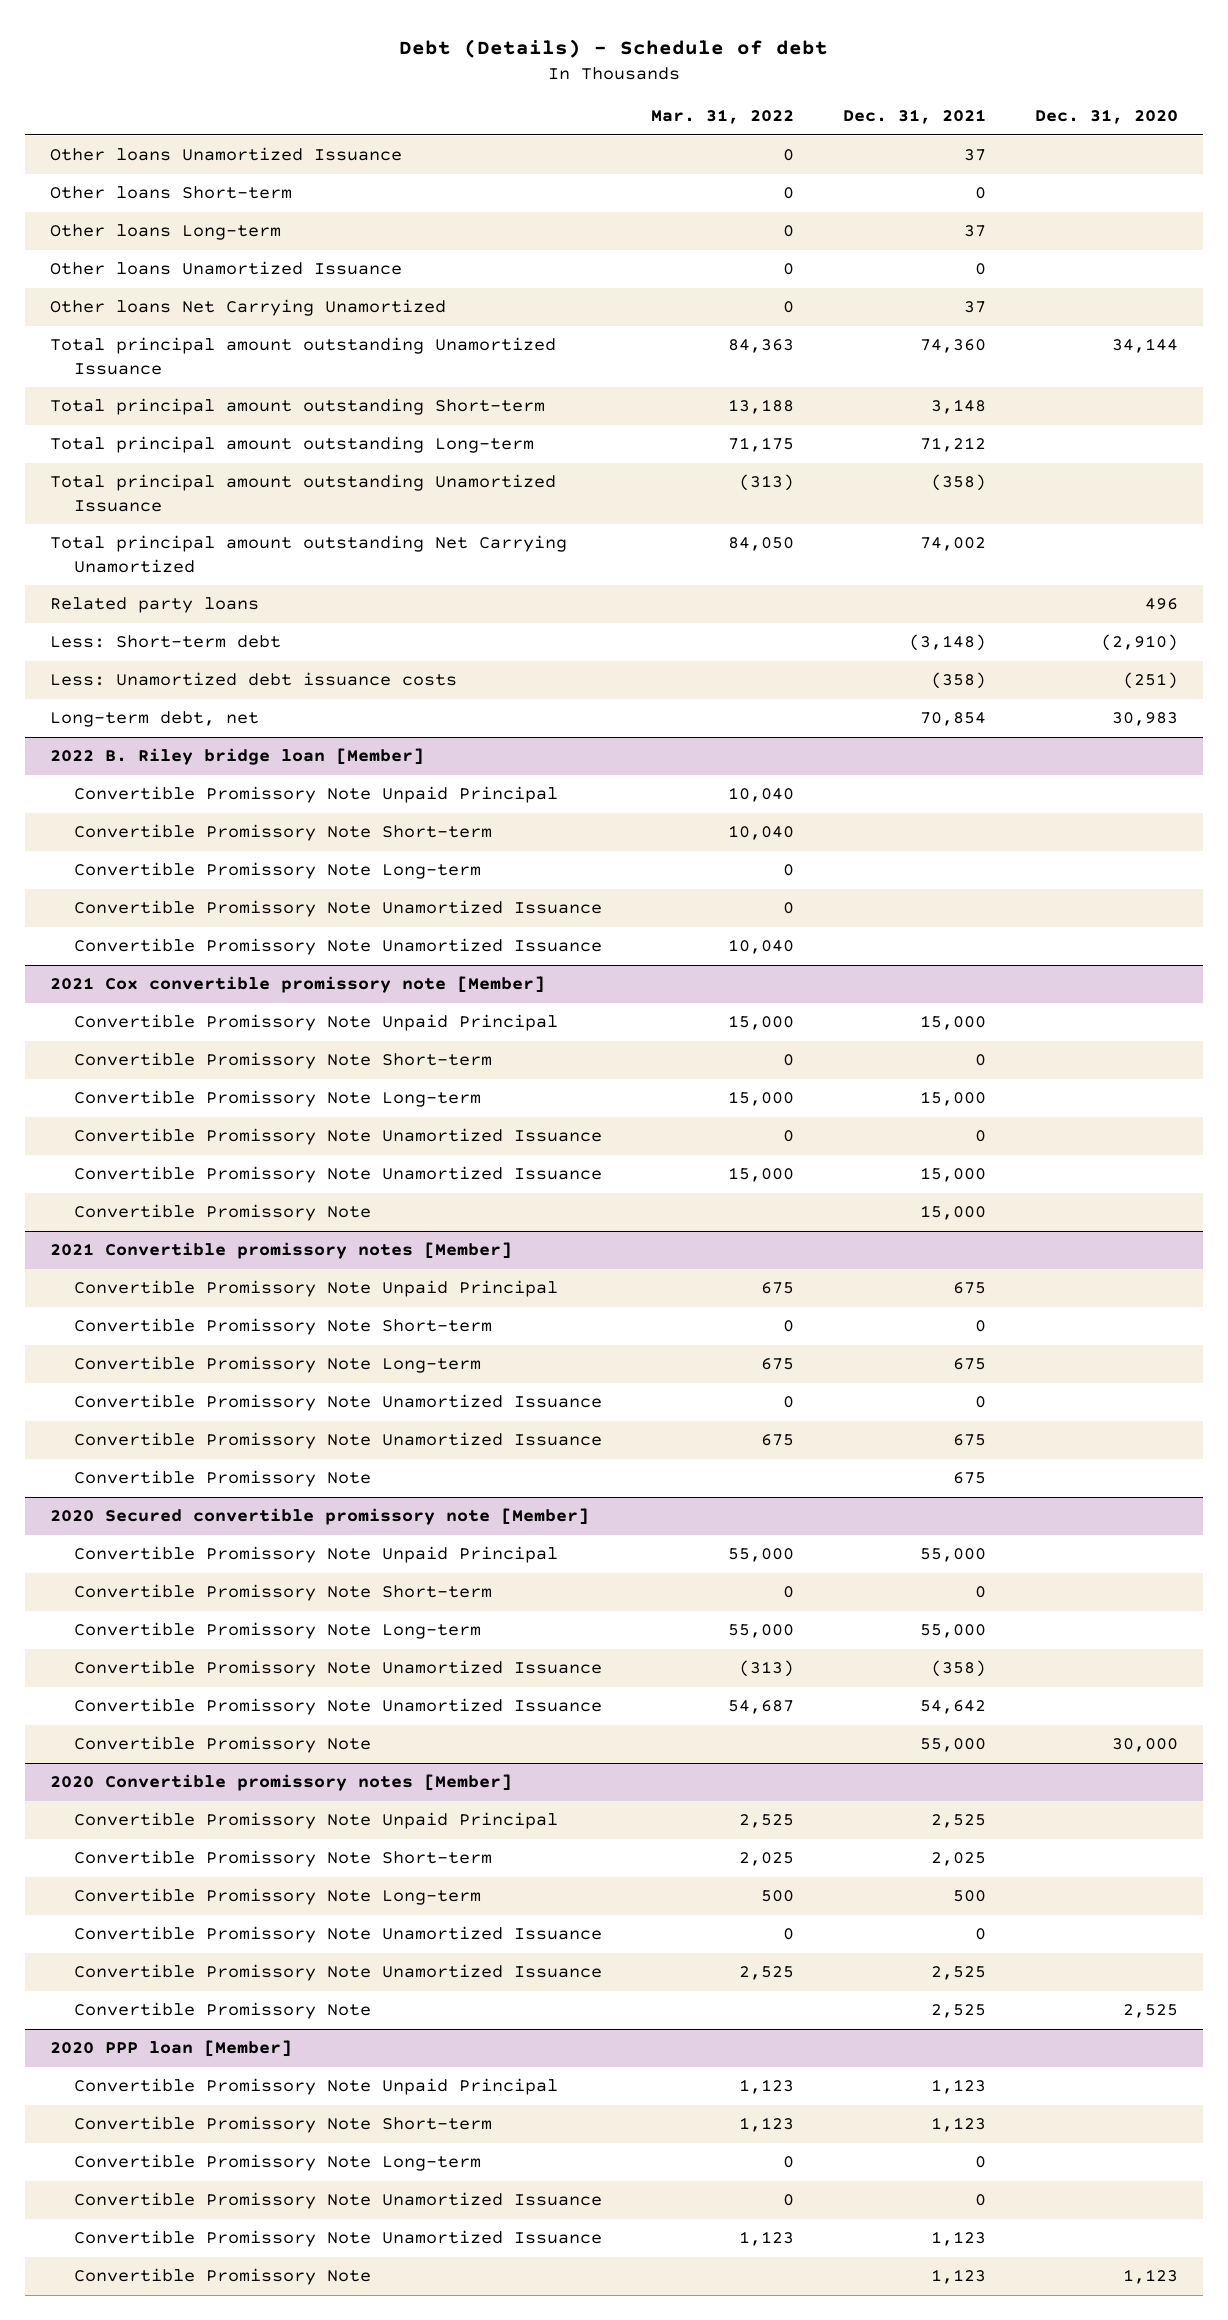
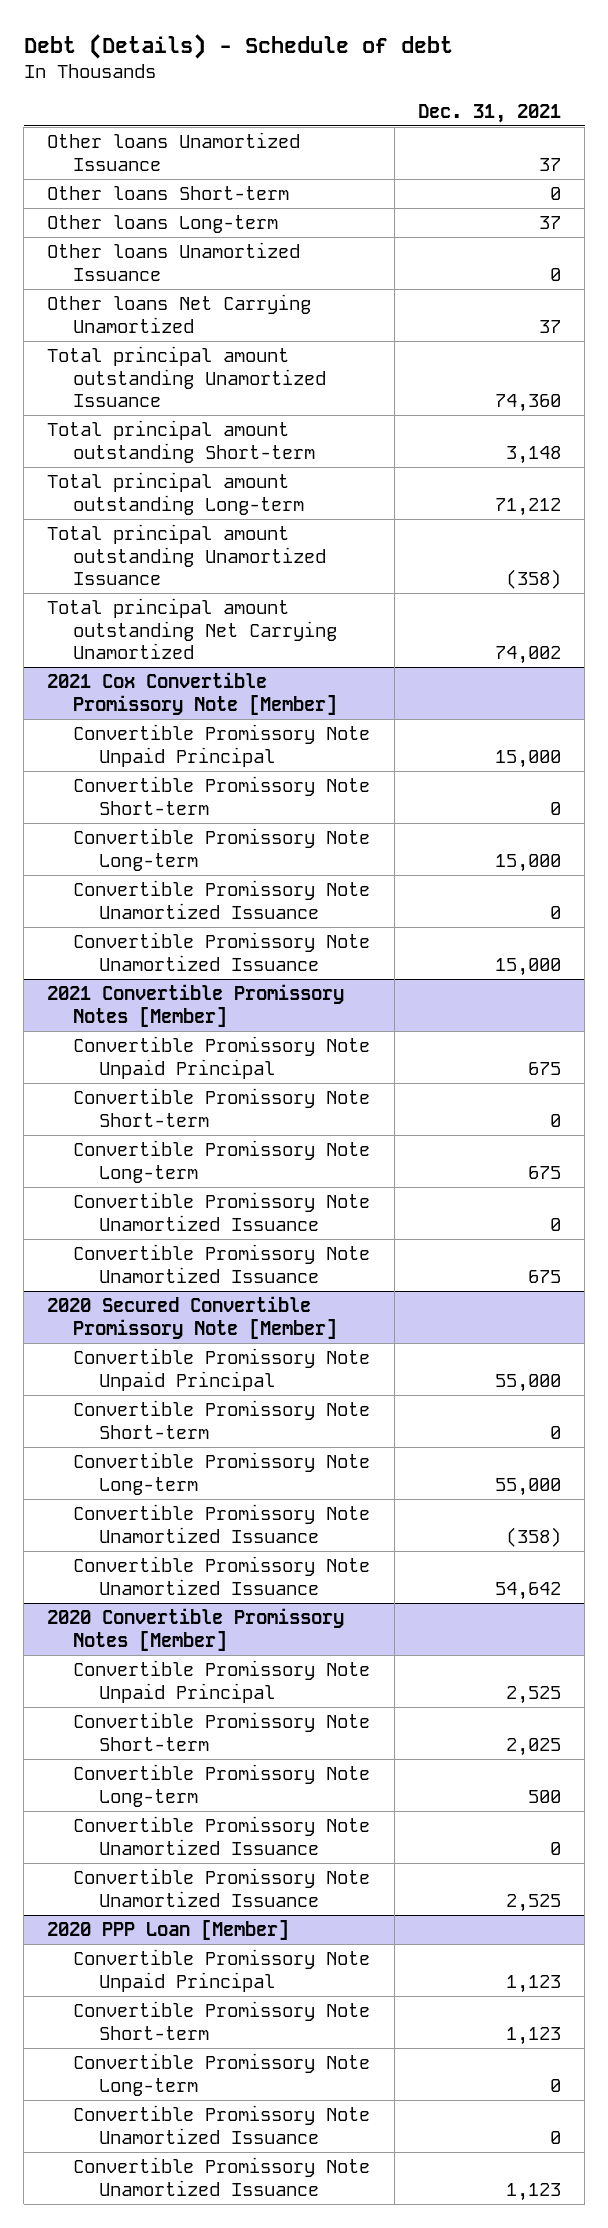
- | Mar. 31, 2022 | Dec. 31, 2021 | Dec. 31, 2020
+ | Dec. 31, 2021
- Related party loans | | | 496
- Less: Short-term debt | | (3,148) | (2,910)
- Less: Unamortized debt issuance costs | | (358) | (251)
- Long-term debt, net | | 70,854 | 30,983
- 2022 B. Riley bridge loan [Member]
- Convertible Promissory Note Unpaid Principal | 10,040 | |
- Convertible Promissory Note Short-term | 10,040 | |
- Convertible Promissory Note Long-term | 0 | |
- Convertible Promissory Note Unamortized Issuance | 0 | |
- Convertible Promissory Note Unamortized Issuance | 10,040 | |
- 2021 Cox convertible promissory note [Member]
+ 2021 Cox Convertible Promissory Note [Member]
- Convertible Promissory Note | | 15,000 |
- 2021 Convertible promissory notes [Member]
+ 2021 Convertible Promissory Notes [Member]
- Convertible Promissory Note | | 675 |
- 2020 Secured convertible promissory note [Member]
+ 2020 Secured Convertible Promissory Note [Member]
- Convertible Promissory Note | | 55,000 | 30,000
- 2020 Convertible promissory notes [Member]
+ 2020 Convertible Promissory Notes [Member]
- Convertible Promissory Note | | 2,525 | 2,525
- 2020 PPP loan [Member]
+ 2020 PPP Loan [Member]
- Convertible Promissory Note | | 1,123 | 1,123

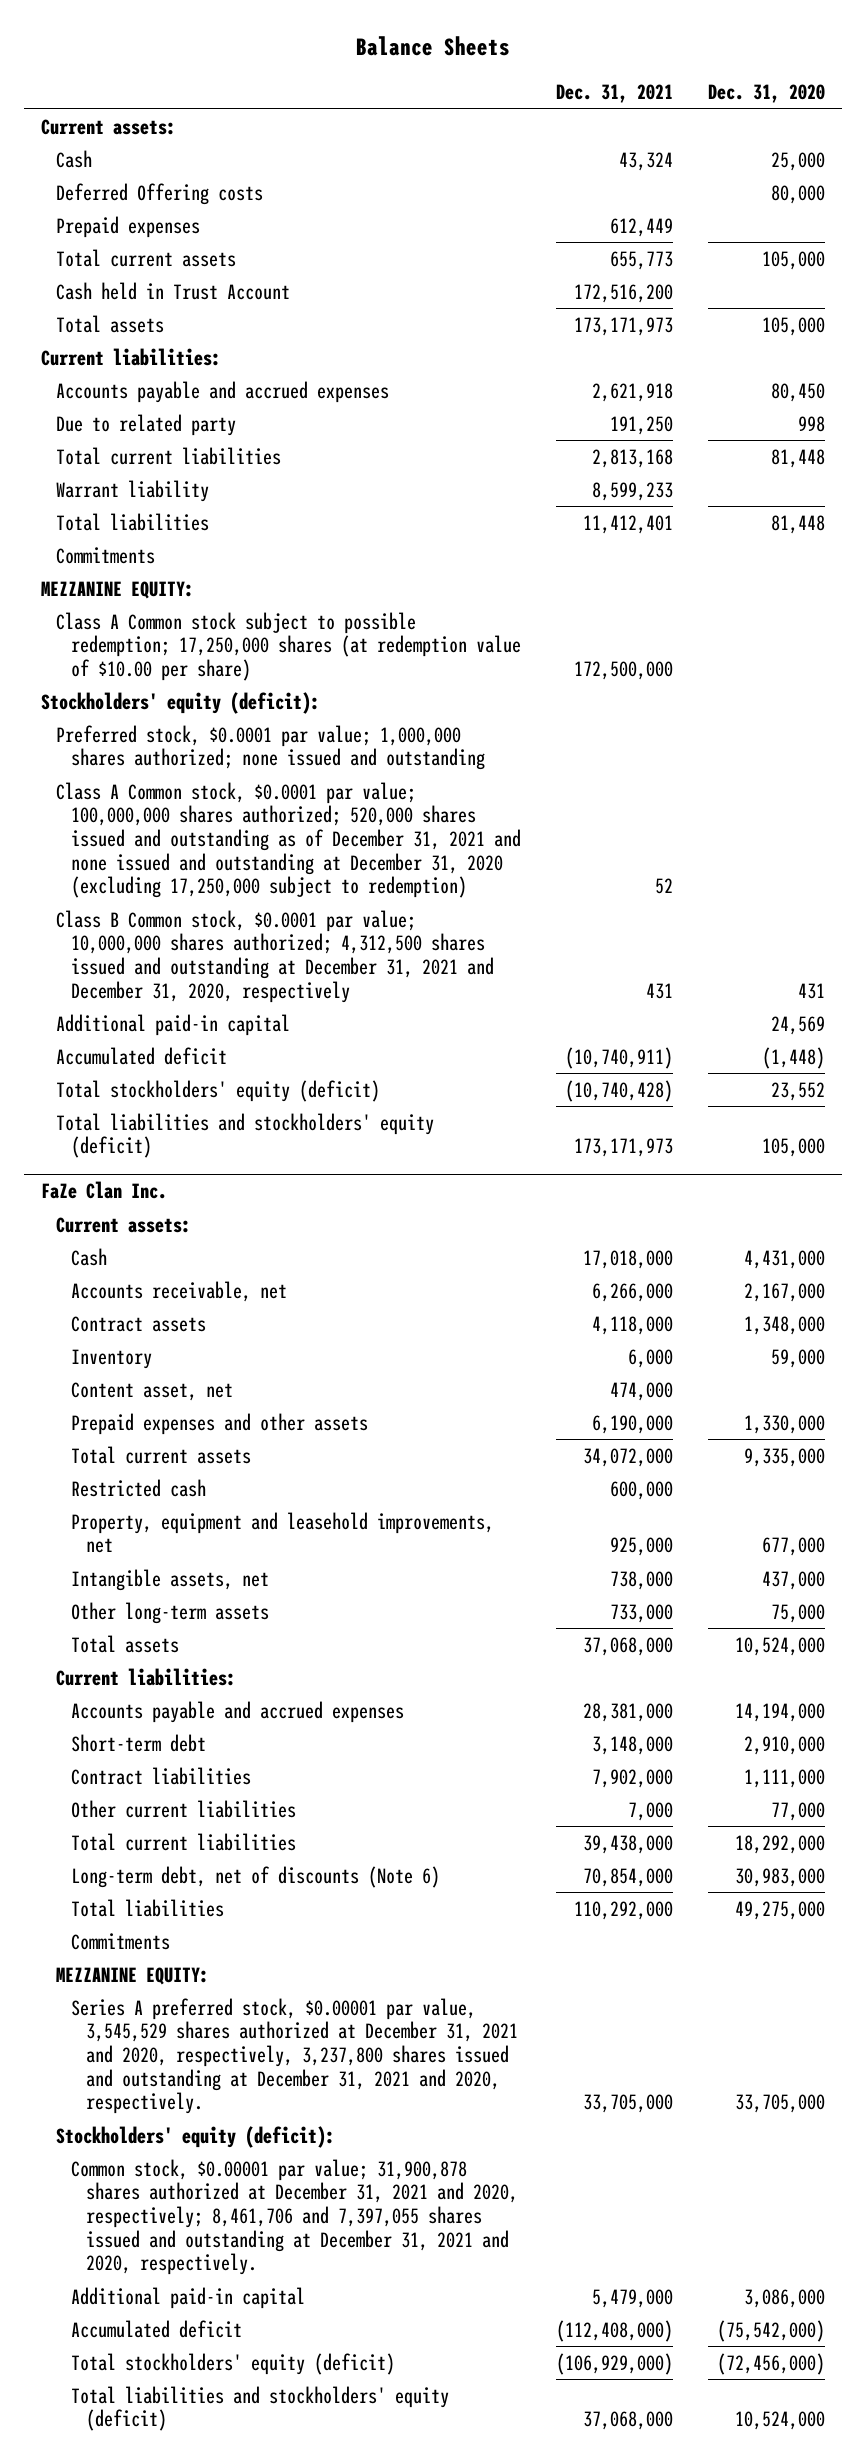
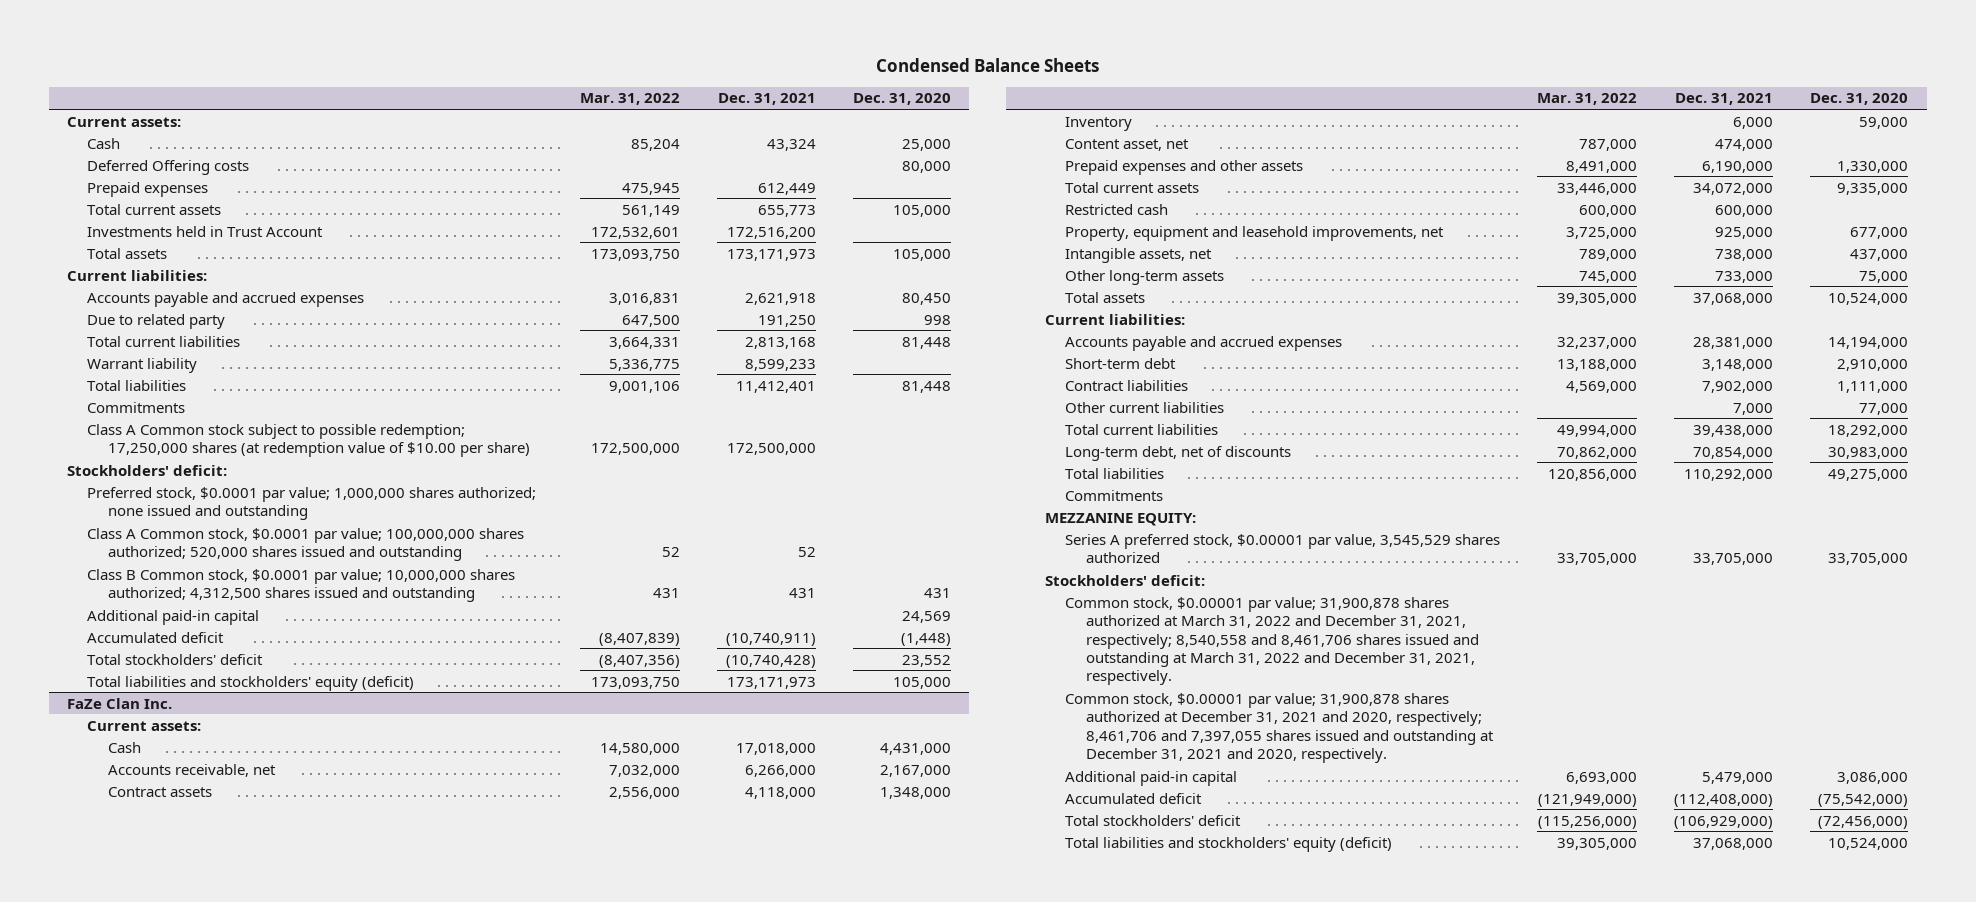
- Balance Sheets
+ Condensed Balance Sheets
- | Dec. 31, 2021 | Dec. 31, 2020
+ | Mar. 31, 2022 | Dec. 31, 2021 | Dec. 31, 2020
- Cash held in Trust Account | 172,516,200 |
+ Investments held in Trust Account | 172,532,601 | 172,516,200 |
- MEZZANINE EQUITY:
- Stockholders' equity (deficit):
+ Stockholders' deficit:
- Class A Common stock, $0.0001 par value; 100,000,000 shares authorized; 520,000 shares issued and outstanding as of December 31, 2021 and none issued and outstanding at December 31, 2020 (excluding 17,250,000 subject to redemption) | 52 |
- Class B Common stock, $0.0001 par value; 10,000,000 shares authorized; 4,312,500 shares issued and outstanding at December 31, 2021 and December 31, 2020, respectively | 431 | 431
+ Class A Common stock, $0.0001 par value; 100,000,000 shares authorized; 520,000 shares issued and outstanding | 52 | 52 |
+ Class B Common stock, $0.0001 par value; 10,000,000 shares authorized; 4,312,500 shares issued and outstanding | 431 | 431 | 431
- Total stockholders' equity (deficit) | (10,740,428) | 23,552
+ Total stockholders' deficit | (8,407,356) | (10,740,428) | 23,552
@ FaZe Clan Inc.
- Long-term debt, net of discounts (Note 6) | 70,854,000 | 30,983,000
+ Long-term debt, net of discounts | 70,862,000 | 70,854,000 | 30,983,000
- Series A preferred stock, $0.00001 par value, 3,545,529 shares authorized at December 31, 2021 and 2020, respectively, 3,237,800 shares issued and outstanding at December 31, 2021 and 2020, respectively. | 33,705,000 | 33,705,000
- Stockholders' equity (deficit):
+ Series A preferred stock, $0.00001 par value, 3,545,529 shares authorized | 33,705,000 | 33,705,000 | 33,705,000
+ Stockholders' deficit:
+ Common stock, $0.00001 par value; 31,900,878 shares authorized at March 31, 2022 and December 31, 2021, respectively; 8,540,558 and 8,461,706 shares issued and outstanding at March 31, 2022 and December 31, 2021, respectively.
- Total stockholders' equity (deficit) | (106,929,000) | (72,456,000)
+ Total stockholders' deficit | (115,256,000) | (106,929,000) | (72,456,000)

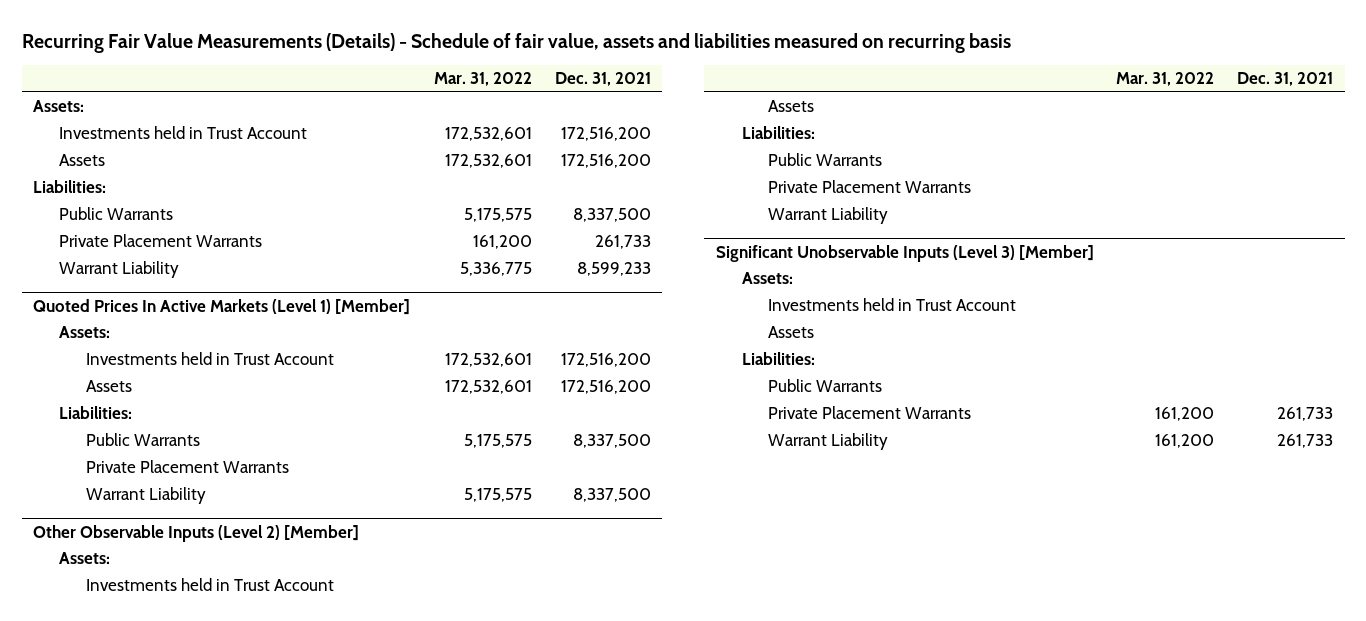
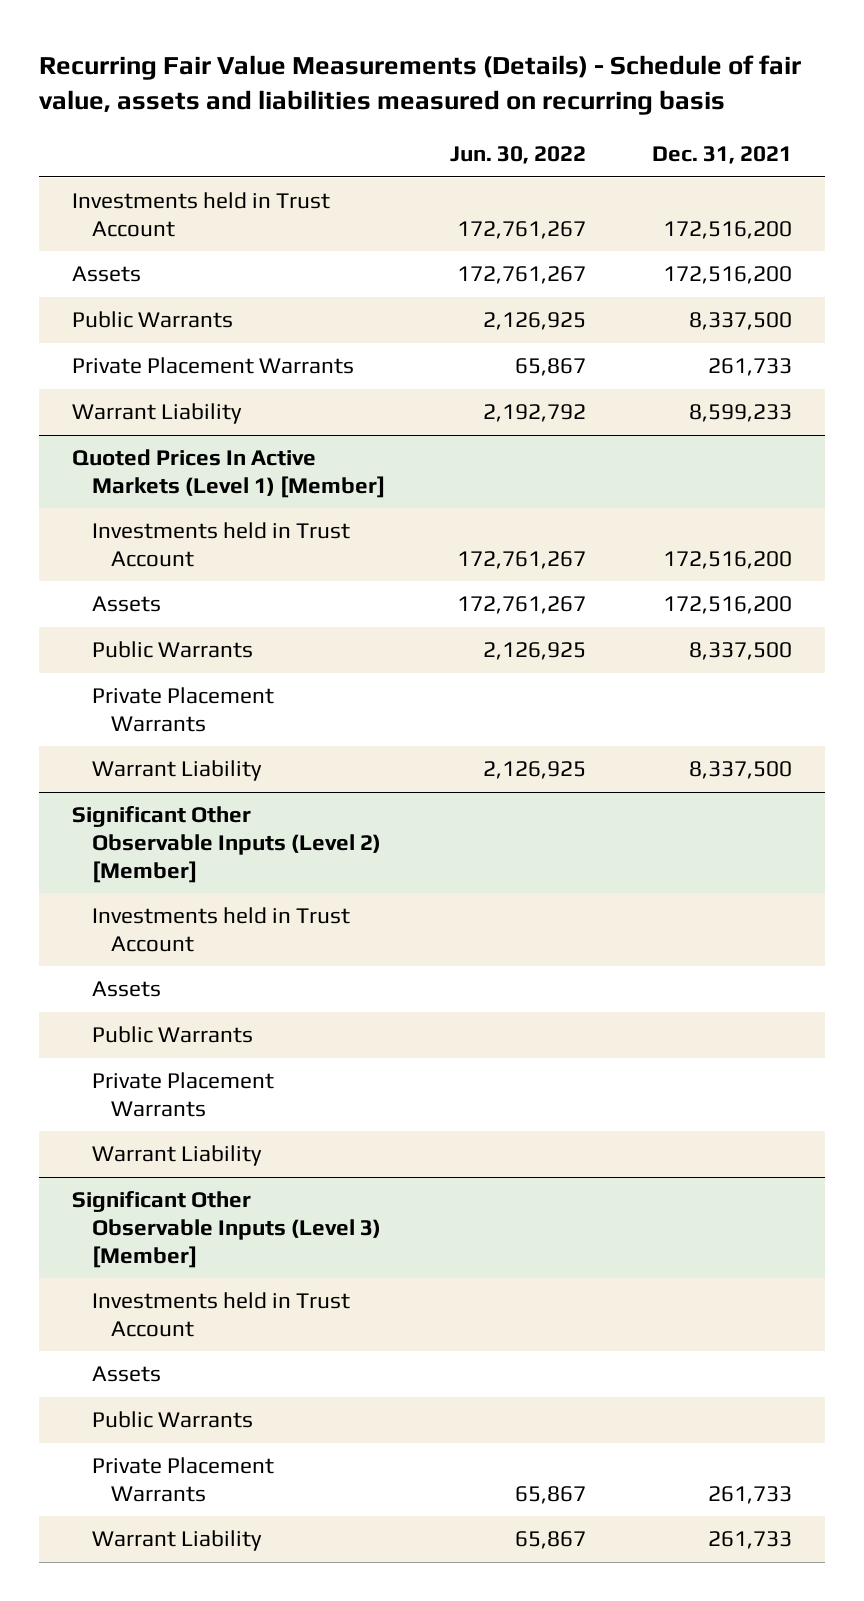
- | Mar. 31, 2022 | Dec. 31, 2021
+ | Jun. 30, 2022 | Dec. 31, 2021
- Assets:
- Liabilities:
@ Quoted Prices In Active Markets (Level 1) [Member]
- Assets:
- Liabilities:
- Other Observable Inputs (Level 2) [Member]
- Assets:
+ Significant Other Observable Inputs (Level 2) [Member]
- Liabilities:
- Significant Unobservable Inputs (Level 3) [Member]
- Assets:
+ Significant Other Observable Inputs (Level 3) [Member]
- Liabilities:

